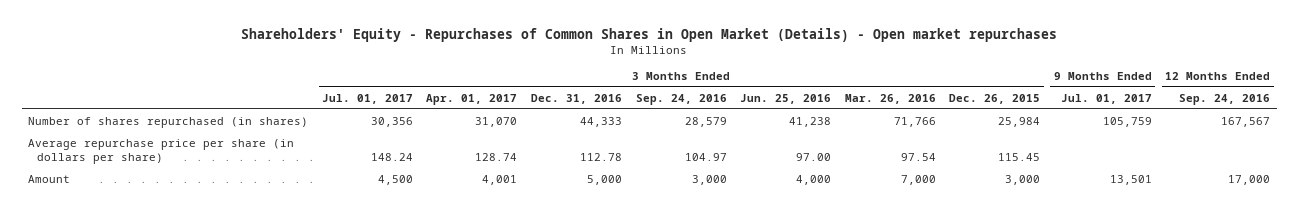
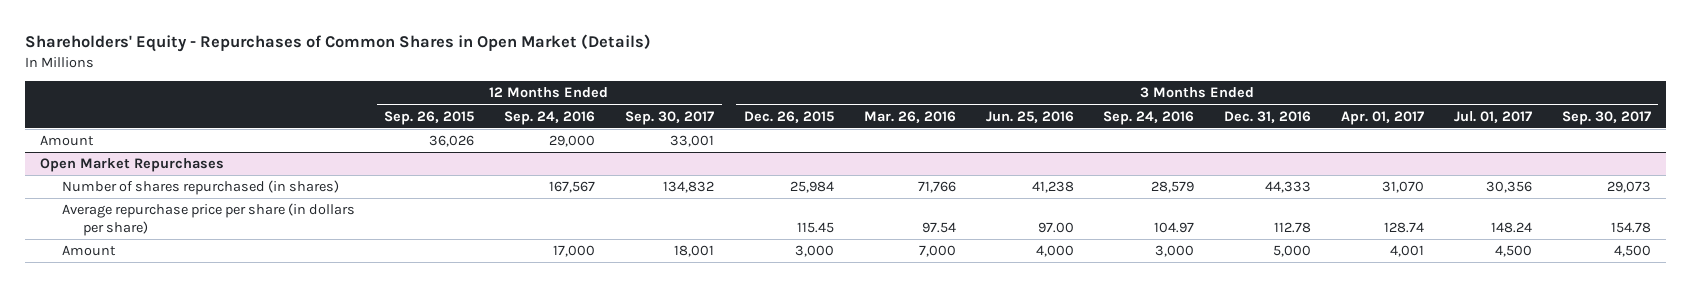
- Shareholders' Equity - Repurchases of Common Shares in Open Market (Details) - Open market repurchases
+ Shareholders' Equity - Repurchases of Common Shares in Open Market (Details)
- | 3 Months Ended Jul. 01, 2017 | 3 Months Ended Apr. 01, 2017 | 3 Months Ended Dec. 31, 2016 | 3 Months Ended Sep. 24, 2016 | 3 Months Ended Jun. 25, 2016 | 3 Months Ended Mar. 26, 2016 | 3 Months Ended Dec. 26, 2015 | 9 Months Ended Jul. 01, 2017 | 12 Months Ended Sep. 24, 2016
+ | 12 Months Ended Sep. 26, 2015 | 12 Months Ended Sep. 24, 2016 | 12 Months Ended Sep. 30, 2017 | 3 Months Ended Dec. 26, 2015 | 3 Months Ended Mar. 26, 2016 | 3 Months Ended Jun. 25, 2016 | 3 Months Ended Sep. 24, 2016 | 3 Months Ended Dec. 31, 2016 | 3 Months Ended Apr. 01, 2017 | 3 Months Ended Jul. 01, 2017 | 3 Months Ended Sep. 30, 2017
+ Amount | 36,026 | 29,000 | 33,001 | | | | | | | |
+ Open Market Repurchases

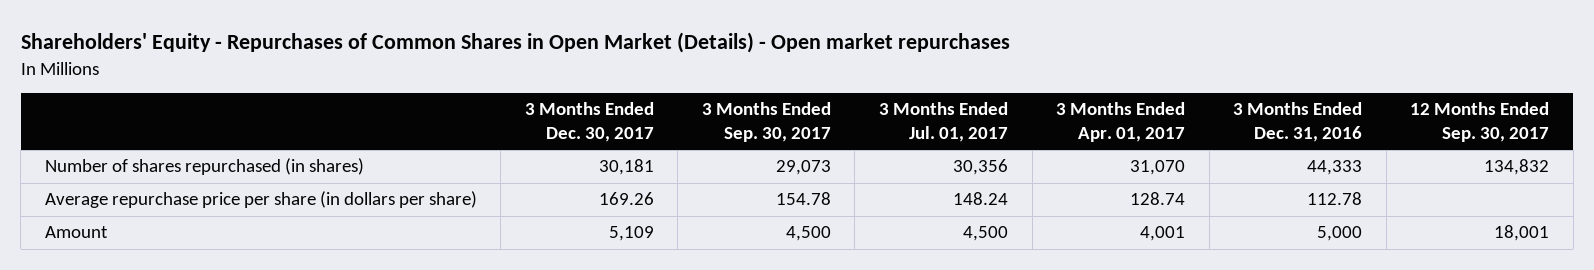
- Shareholders' Equity - Repurchases of Common Shares in Open Market (Details)
+ Shareholders' Equity - Repurchases of Common Shares in Open Market (Details) - Open market repurchases
- | 12 Months Ended Sep. 26, 2015 | 12 Months Ended Sep. 24, 2016 | 12 Months Ended Sep. 30, 2017 | 3 Months Ended Dec. 26, 2015 | 3 Months Ended Mar. 26, 2016 | 3 Months Ended Jun. 25, 2016 | 3 Months Ended Sep. 24, 2016 | 3 Months Ended Dec. 31, 2016 | 3 Months Ended Apr. 01, 2017 | 3 Months Ended Jul. 01, 2017 | 3 Months Ended Sep. 30, 2017
+ | 3 Months Ended Dec. 30, 2017 | 3 Months Ended Sep. 30, 2017 | 3 Months Ended Jul. 01, 2017 | 3 Months Ended Apr. 01, 2017 | 3 Months Ended Dec. 31, 2016 | 12 Months Ended Sep. 30, 2017
- Amount | 36,026 | 29,000 | 33,001 | | | | | | | |
- Open Market Repurchases

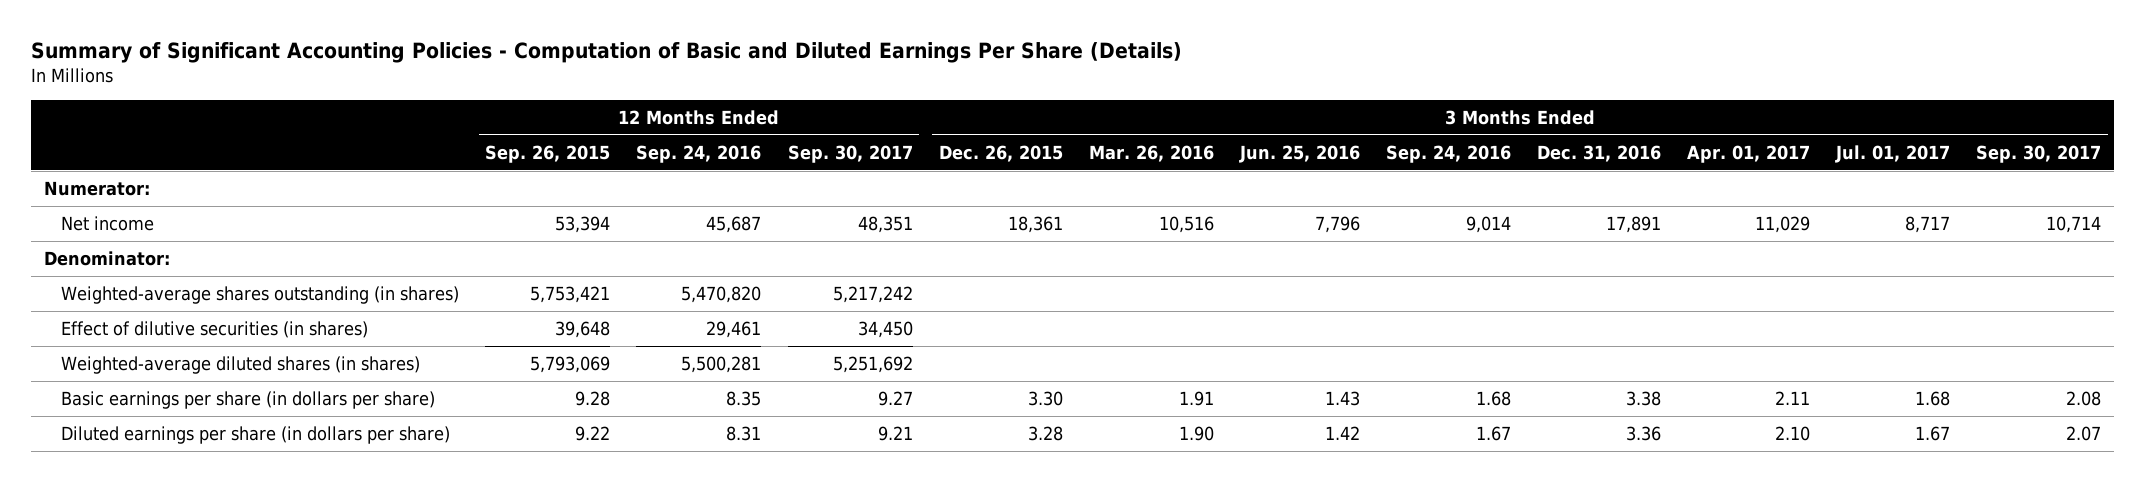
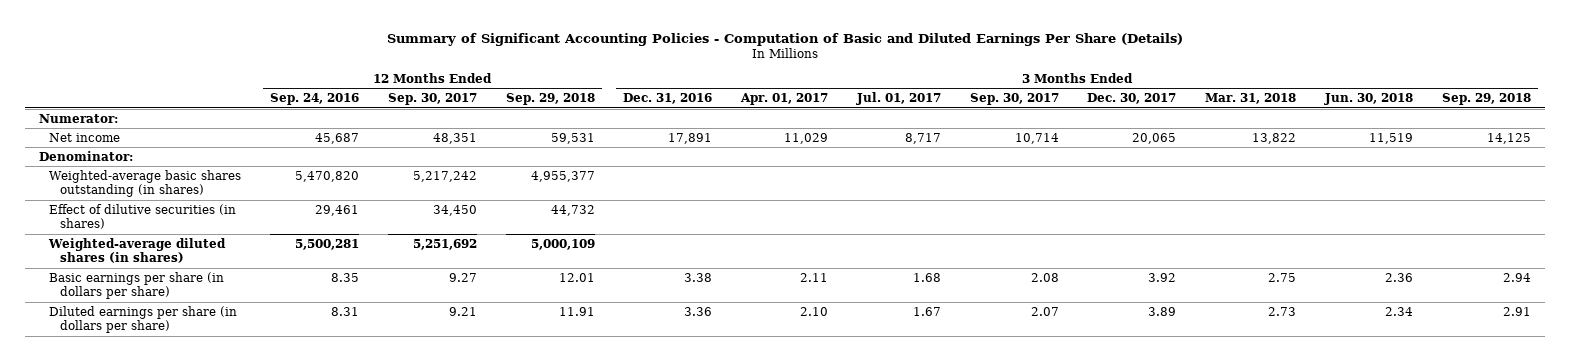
- | 12 Months Ended Sep. 26, 2015 | 12 Months Ended Sep. 24, 2016 | 12 Months Ended Sep. 30, 2017 | 3 Months Ended Dec. 26, 2015 | 3 Months Ended Mar. 26, 2016 | 3 Months Ended Jun. 25, 2016 | 3 Months Ended Sep. 24, 2016 | 3 Months Ended Dec. 31, 2016 | 3 Months Ended Apr. 01, 2017 | 3 Months Ended Jul. 01, 2017 | 3 Months Ended Sep. 30, 2017
+ | 12 Months Ended Sep. 24, 2016 | 12 Months Ended Sep. 30, 2017 | 12 Months Ended Sep. 29, 2018 | 3 Months Ended Dec. 31, 2016 | 3 Months Ended Apr. 01, 2017 | 3 Months Ended Jul. 01, 2017 | 3 Months Ended Sep. 30, 2017 | 3 Months Ended Dec. 30, 2017 | 3 Months Ended Mar. 31, 2018 | 3 Months Ended Jun. 30, 2018 | 3 Months Ended Sep. 29, 2018
- Weighted-average shares outstanding (in shares) | 5,753,421 | 5,470,820 | 5,217,242 | | | | | | | |
+ Weighted-average basic shares outstanding (in shares) | 5,470,820 | 5,217,242 | 4,955,377 | | | | | | | |

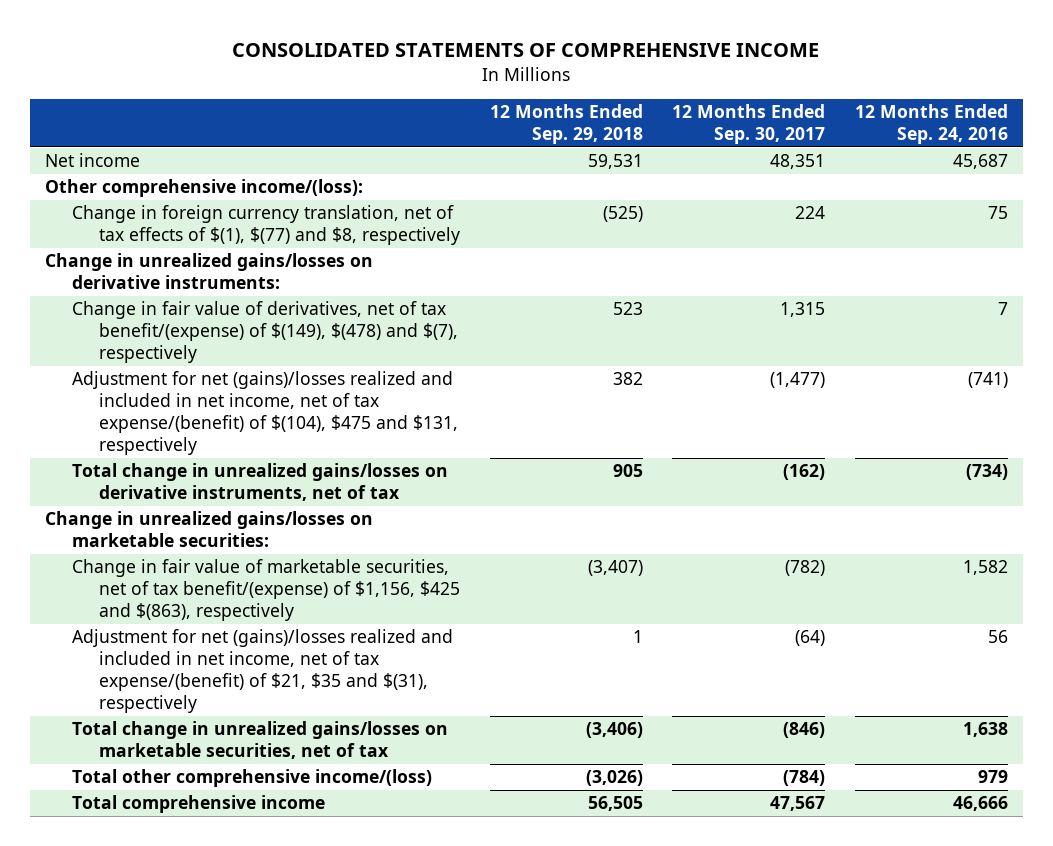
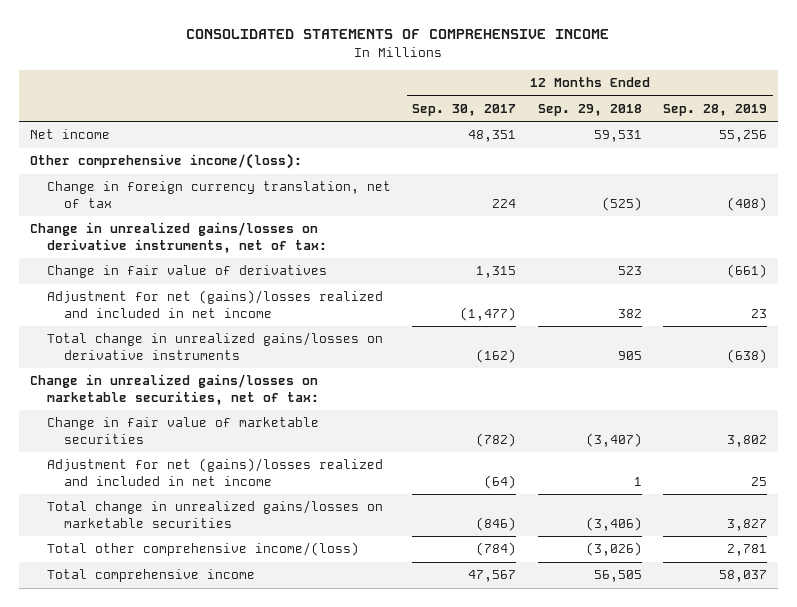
- | 12 Months Ended Sep. 29, 2018 | 12 Months Ended Sep. 30, 2017 | 12 Months Ended Sep. 24, 2016
+ | 12 Months Ended Sep. 30, 2017 | 12 Months Ended Sep. 29, 2018 | 12 Months Ended Sep. 28, 2019
- Change in foreign currency translation, net of tax effects of $(1), $(77) and $8, respectively | (525) | 224 | 75
- Change in unrealized gains/losses on derivative instruments:
- Change in fair value of derivatives, net of tax benefit/(expense) of $(149), $(478) and $(7), respectively | 523 | 1,315 | 7
- Adjustment for net (gains)/losses realized and included in net income, net of tax expense/(benefit) of $(104), $475 and $131, respectively | 382 | (1,477) | (741)
- Total change in unrealized gains/losses on derivative instruments, net of tax | 905 | (162) | (734)
- Change in unrealized gains/losses on marketable securities:
- Change in fair value of marketable securities, net of tax benefit/(expense) of $1,156, $425 and $(863), respectively | (3,407) | (782) | 1,582
- Adjustment for net (gains)/losses realized and included in net income, net of tax expense/(benefit) of $21, $35 and $(31), respectively | 1 | (64) | 56
- Total change in unrealized gains/losses on marketable securities, net of tax | (3,406) | (846) | 1,638
+ Change in foreign currency translation, net of tax | 224 | (525) | (408)
+ Change in unrealized gains/losses on derivative instruments, net of tax:
+ Change in fair value of derivatives | 1,315 | 523 | (661)
+ Adjustment for net (gains)/losses realized and included in net income | (1,477) | 382 | 23
+ Total change in unrealized gains/losses on derivative instruments | (162) | 905 | (638)
+ Change in unrealized gains/losses on marketable securities, net of tax:
+ Change in fair value of marketable securities | (782) | (3,407) | 3,802
+ Adjustment for net (gains)/losses realized and included in net income | (64) | 1 | 25
+ Total change in unrealized gains/losses on marketable securities | (846) | (3,406) | 3,827

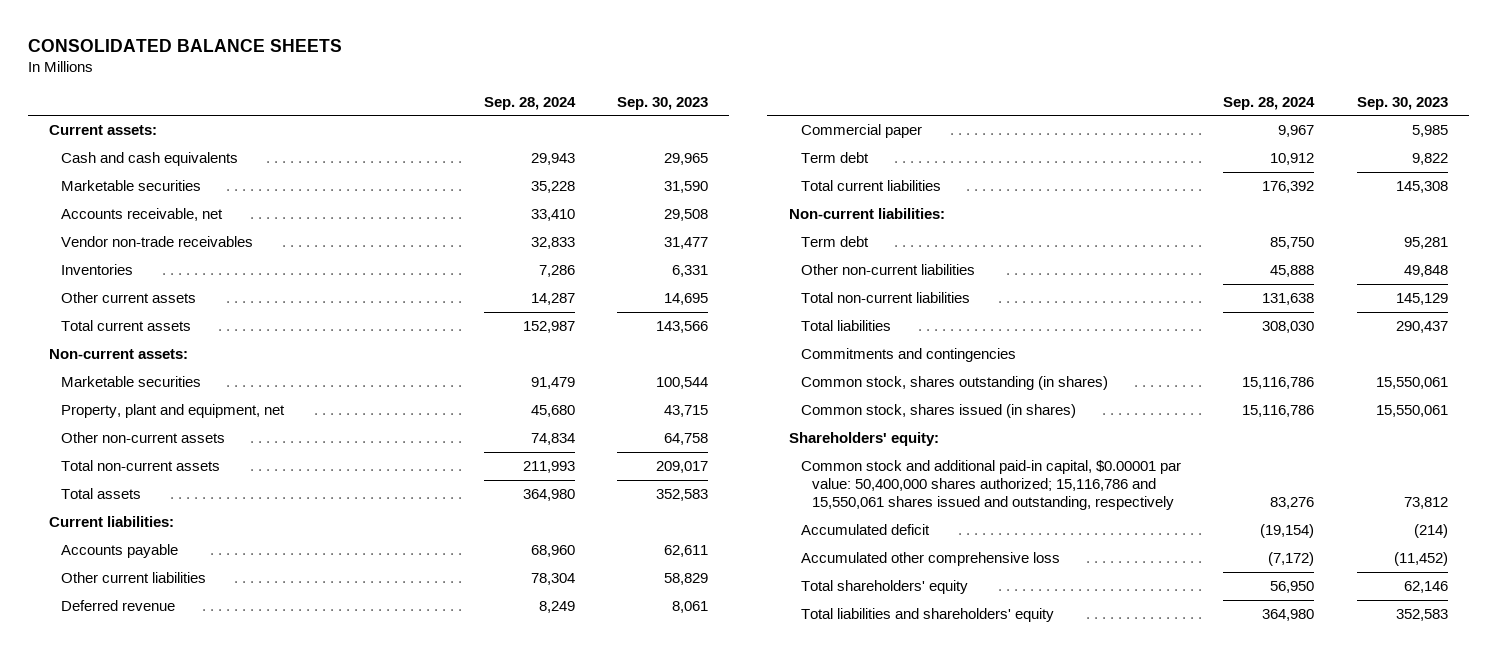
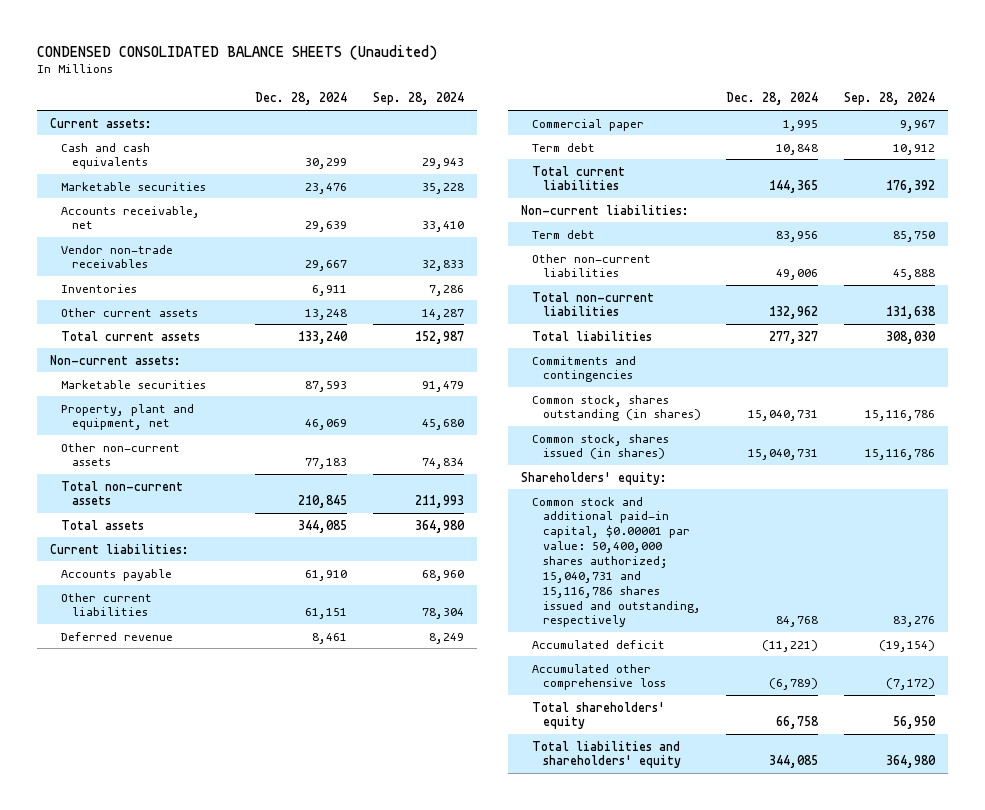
- CONSOLIDATED BALANCE SHEETS
+ CONDENSED CONSOLIDATED BALANCE SHEETS (Unaudited)
- | Sep. 28, 2024 | Sep. 30, 2023
+ | Dec. 28, 2024 | Sep. 28, 2024
- Common stock and additional paid-in capital, $0.00001 par value: 50,400,000 shares authorized; 15,116,786 and 15,550,061 shares issued and outstanding, respectively | 83,276 | 73,812
+ Common stock and additional paid-in capital, $0.00001 par value: 50,400,000 shares authorized; 15,040,731 and 15,116,786 shares issued and outstanding, respectively | 84,768 | 83,276

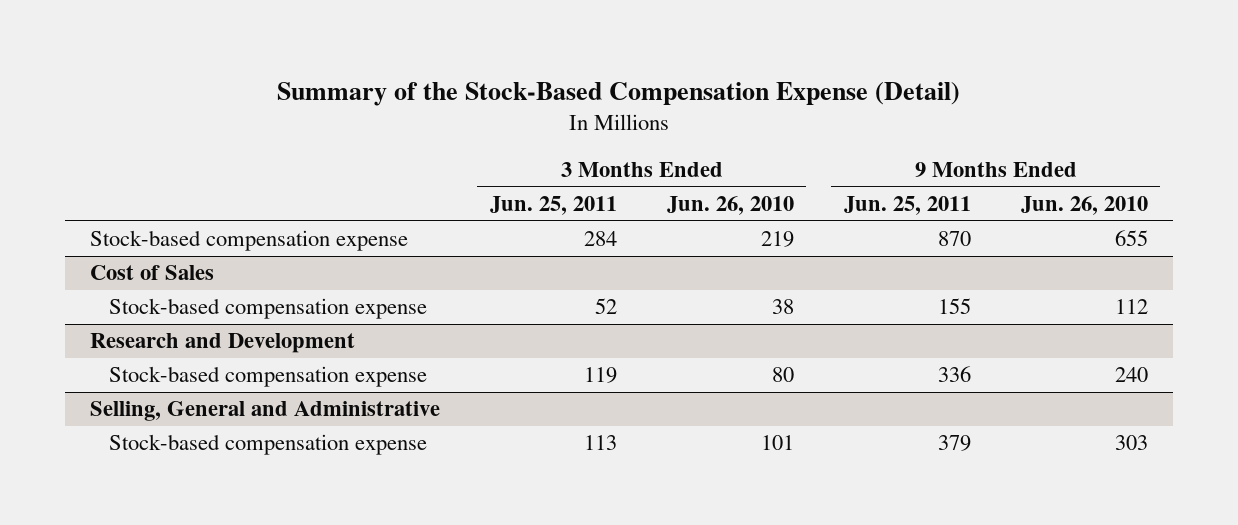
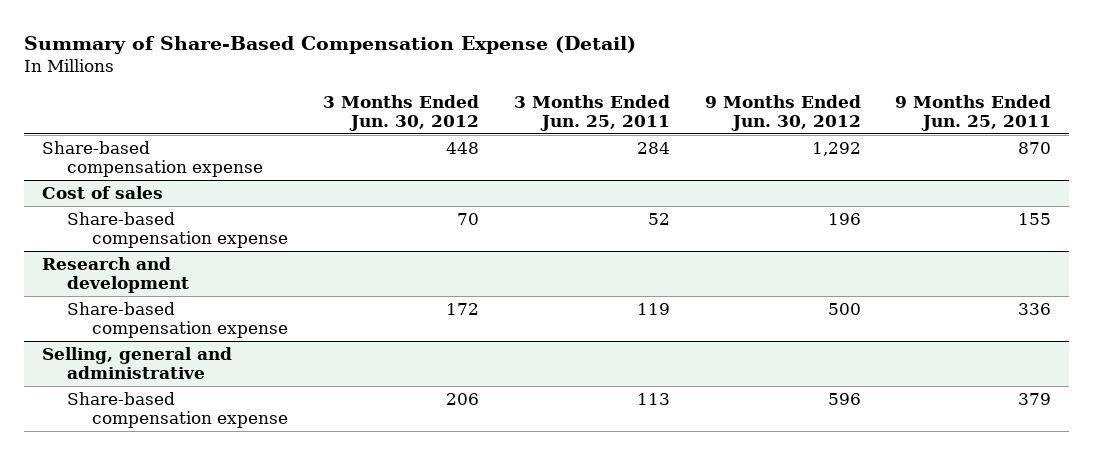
- Summary of the Stock-Based Compensation Expense (Detail)
+ Summary of Share-Based Compensation Expense (Detail)
- | 3 Months Ended Jun. 25, 2011 | 3 Months Ended Jun. 26, 2010 | 9 Months Ended Jun. 25, 2011 | 9 Months Ended Jun. 26, 2010
+ | 3 Months Ended Jun. 30, 2012 | 3 Months Ended Jun. 25, 2011 | 9 Months Ended Jun. 30, 2012 | 9 Months Ended Jun. 25, 2011
- Stock-based compensation expense | 284 | 219 | 870 | 655
- Cost of Sales
- Stock-based compensation expense | 52 | 38 | 155 | 112
- Research and Development
- Stock-based compensation expense | 119 | 80 | 336 | 240
- Selling, General and Administrative
- Stock-based compensation expense | 113 | 101 | 379 | 303
+ Share-based compensation expense | 448 | 284 | 1,292 | 870
+ Cost of sales
+ Share-based compensation expense | 70 | 52 | 196 | 155
+ Research and development
+ Share-based compensation expense | 172 | 119 | 500 | 336
+ Selling, general and administrative
+ Share-based compensation expense | 206 | 113 | 596 | 379

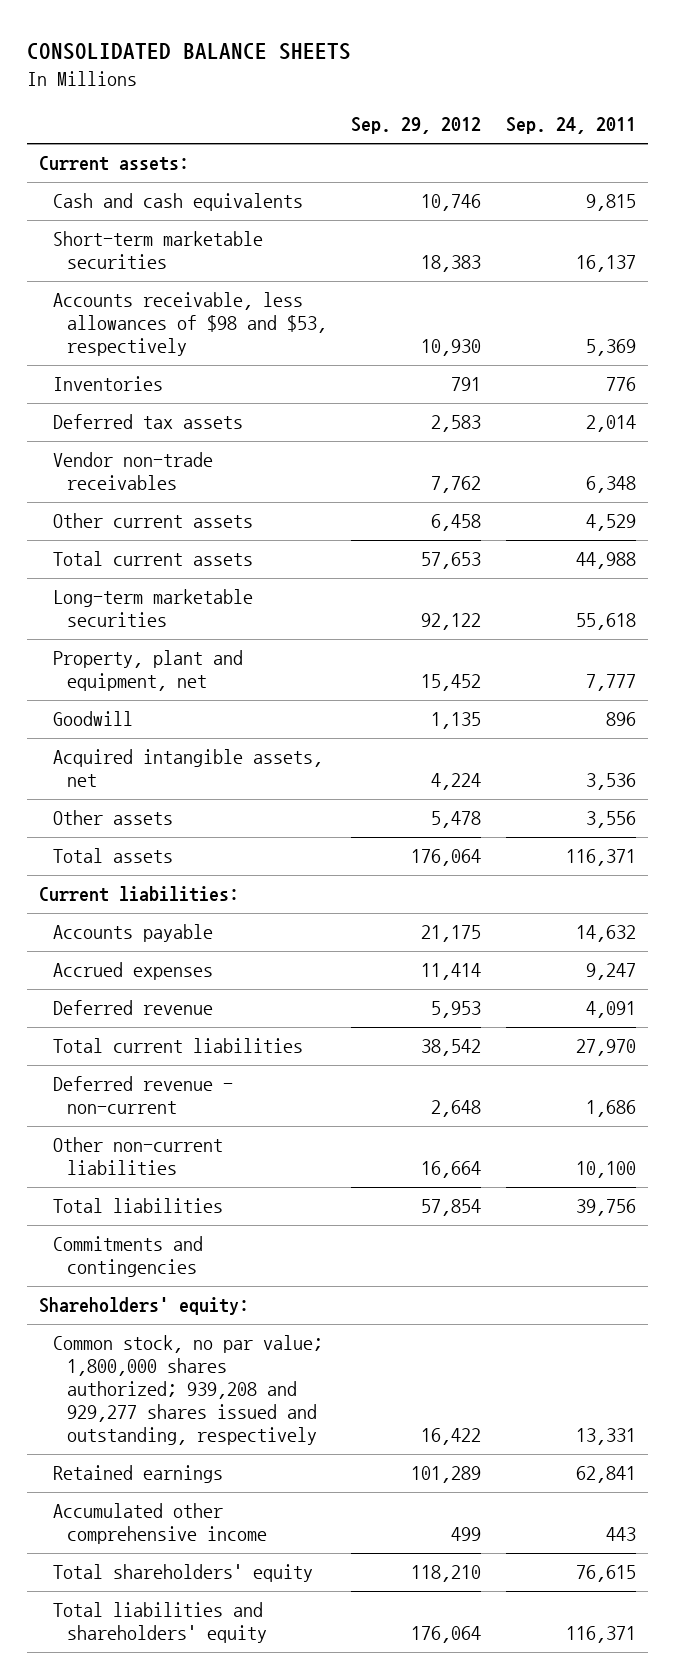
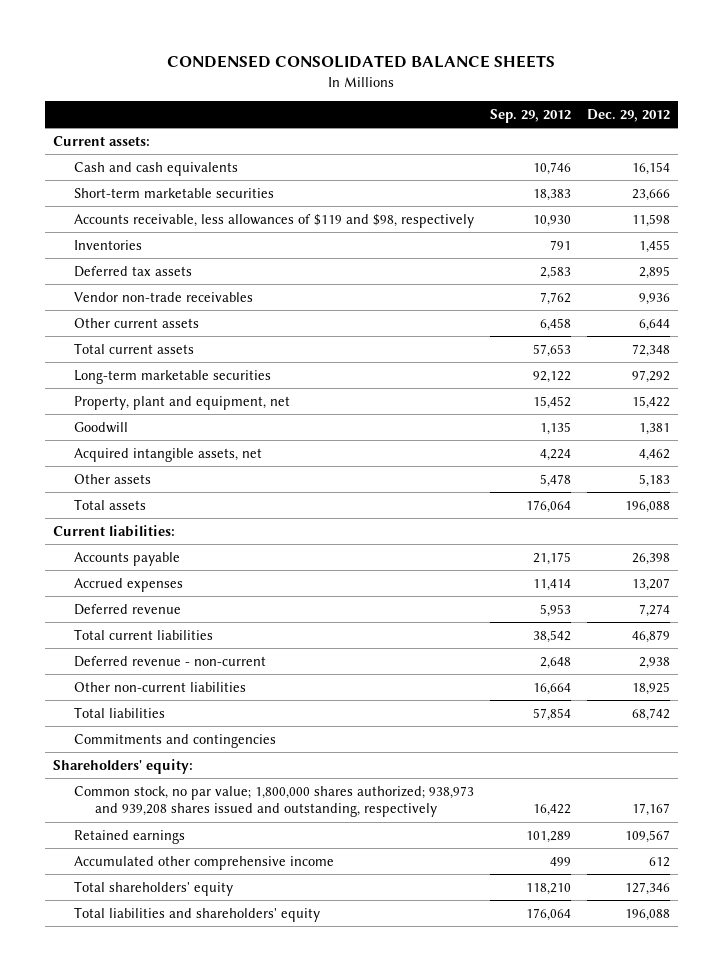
- CONSOLIDATED BALANCE SHEETS
+ CONDENSED CONSOLIDATED BALANCE SHEETS
- | Sep. 29, 2012 | Sep. 24, 2011
+ | Sep. 29, 2012 | Dec. 29, 2012
- Accounts receivable, less allowances of $98 and $53, respectively | 10,930 | 5,369
+ Accounts receivable, less allowances of $119 and $98, respectively | 10,930 | 11,598
- Common stock, no par value; 1,800,000 shares authorized; 939,208 and 929,277 shares issued and outstanding, respectively | 16,422 | 13,331
+ Common stock, no par value; 1,800,000 shares authorized; 938,973 and 939,208 shares issued and outstanding, respectively | 16,422 | 17,167

